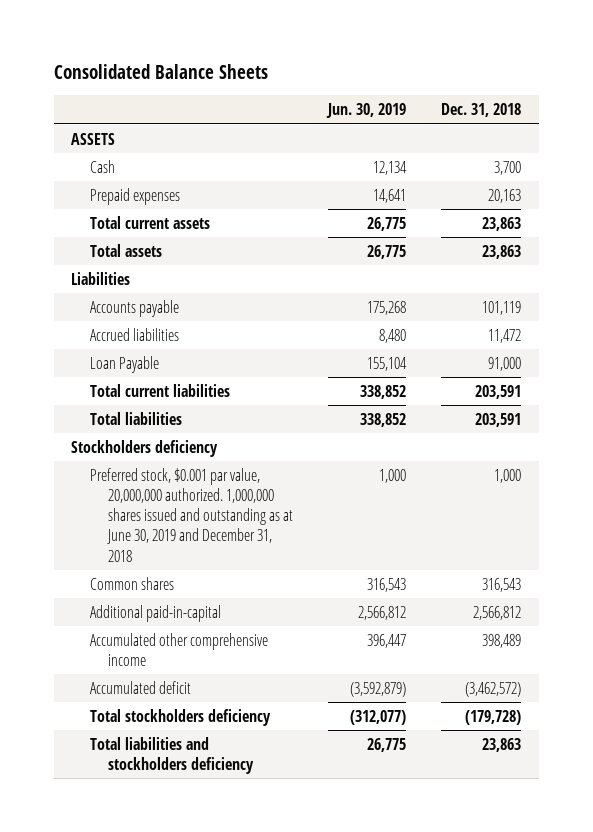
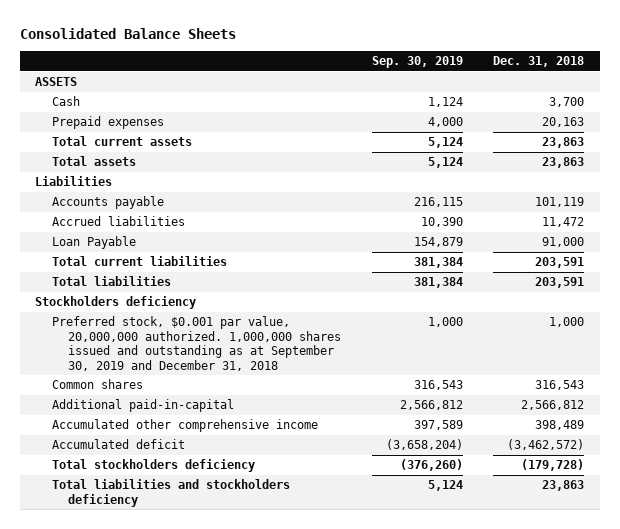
- | Jun. 30, 2019 | Dec. 31, 2018
+ | Sep. 30, 2019 | Dec. 31, 2018
- Preferred stock, $0.001 par value, 20,000,000 authorized. 1,000,000 shares issued and outstanding as at June 30, 2019 and December 31, 2018 | 1,000 | 1,000
+ Preferred stock, $0.001 par value, 20,000,000 authorized. 1,000,000 shares issued and outstanding as at September 30, 2019 and December 31, 2018 | 1,000 | 1,000

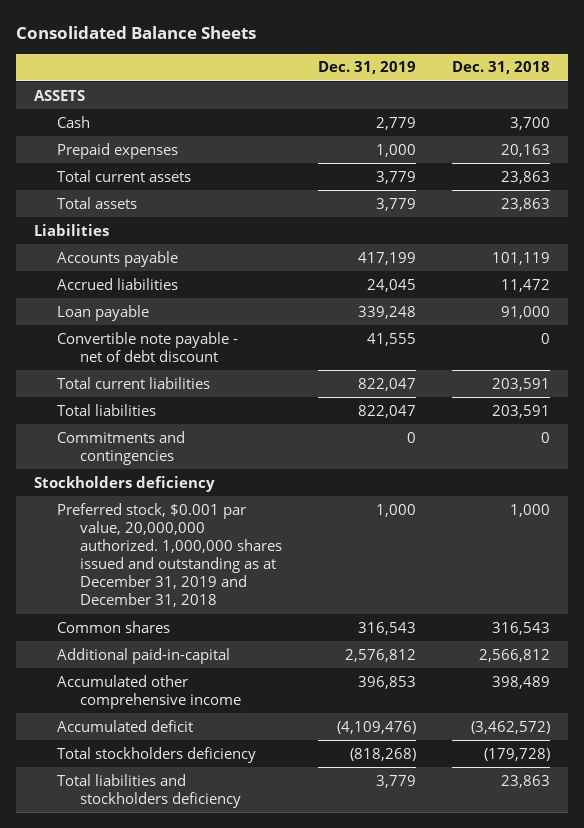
- | Sep. 30, 2019 | Dec. 31, 2018
+ | Dec. 31, 2019 | Dec. 31, 2018
- Loan Payable | 154,879 | 91,000
+ Loan payable | 339,248 | 91,000
+ Convertible note payable - net of debt discount | 41,555 | 0
+ Commitments and contingencies | 0 | 0
- Preferred stock, $0.001 par value, 20,000,000 authorized. 1,000,000 shares issued and outstanding as at September 30, 2019 and December 31, 2018 | 1,000 | 1,000
+ Preferred stock, $0.001 par value, 20,000,000 authorized. 1,000,000 shares issued and outstanding as at December 31, 2019 and December 31, 2018 | 1,000 | 1,000

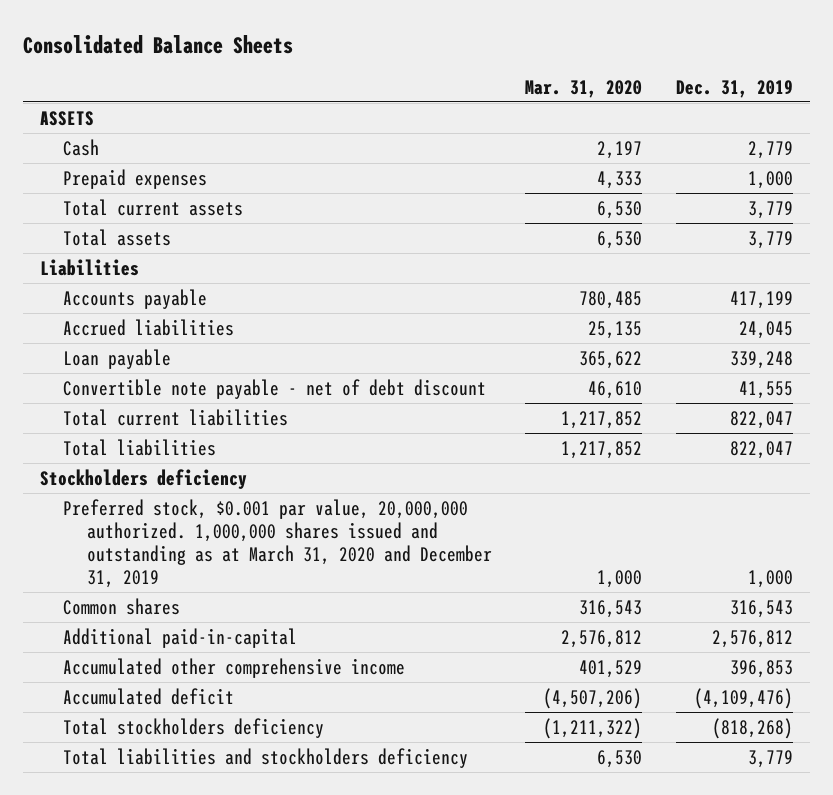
- | Dec. 31, 2019 | Dec. 31, 2018
+ | Mar. 31, 2020 | Dec. 31, 2019
- Commitments and contingencies | 0 | 0
- Preferred stock, $0.001 par value, 20,000,000 authorized. 1,000,000 shares issued and outstanding as at December 31, 2019 and December 31, 2018 | 1,000 | 1,000
+ Preferred stock, $0.001 par value, 20,000,000 authorized. 1,000,000 shares issued and outstanding as at March 31, 2020 and December 31, 2019 | 1,000 | 1,000

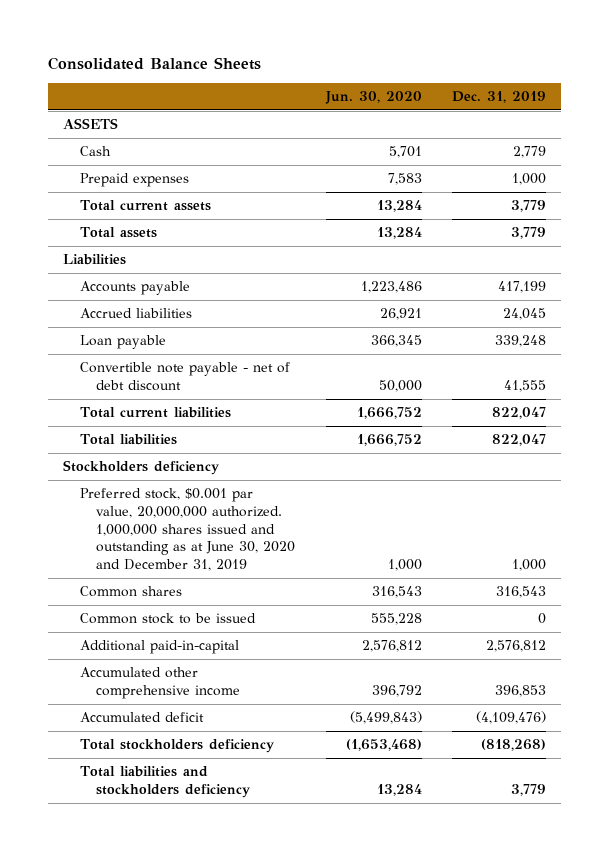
- | Mar. 31, 2020 | Dec. 31, 2019
+ | Jun. 30, 2020 | Dec. 31, 2019
- Preferred stock, $0.001 par value, 20,000,000 authorized. 1,000,000 shares issued and outstanding as at March 31, 2020 and December 31, 2019 | 1,000 | 1,000
+ Preferred stock, $0.001 par value, 20,000,000 authorized. 1,000,000 shares issued and outstanding as at June 30, 2020 and December 31, 2019 | 1,000 | 1,000
+ Common stock to be issued | 555,228 | 0

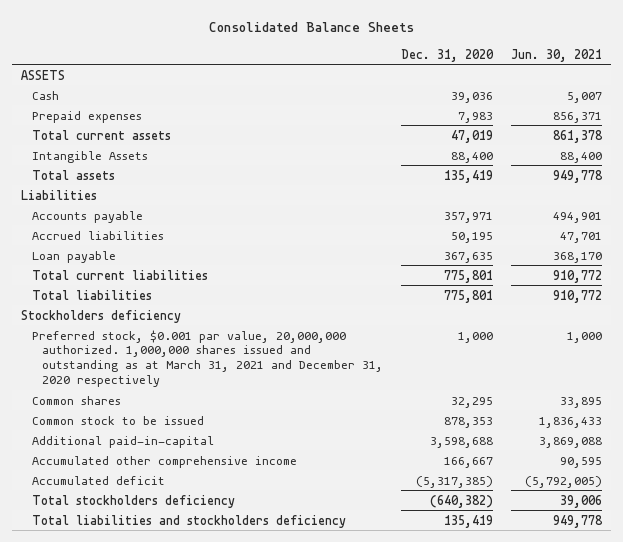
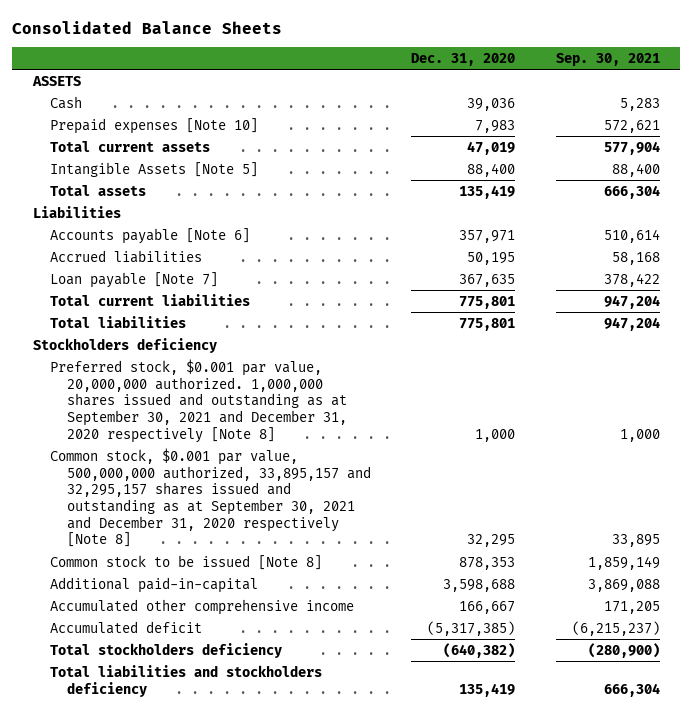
- | Dec. 31, 2020 | Jun. 30, 2021
+ | Dec. 31, 2020 | Sep. 30, 2021
- Prepaid expenses | 7,983 | 856,371
+ Prepaid expenses [Note 10] | 7,983 | 572,621
- Intangible Assets | 88,400 | 88,400
+ Intangible Assets [Note 5] | 88,400 | 88,400
- Accounts payable | 357,971 | 494,901
+ Accounts payable [Note 6] | 357,971 | 510,614
- Loan payable | 367,635 | 368,170
+ Loan payable [Note 7] | 367,635 | 378,422
- Preferred stock, $0.001 par value, 20,000,000 authorized. 1,000,000 shares issued and outstanding as at March 31, 2021 and December 31, 2020 respectively | 1,000 | 1,000
- Common shares | 32,295 | 33,895
- Common stock to be issued | 878,353 | 1,836,433
+ Preferred stock, $0.001 par value, 20,000,000 authorized. 1,000,000 shares issued and outstanding as at September 30, 2021 and December 31, 2020 respectively [Note 8] | 1,000 | 1,000
+ Common stock, $0.001 par value, 500,000,000 authorized, 33,895,157 and 32,295,157 shares issued and outstanding as at September 30, 2021 and December 31, 2020 respectively [Note 8] | 32,295 | 33,895
+ Common stock to be issued [Note 8] | 878,353 | 1,859,149

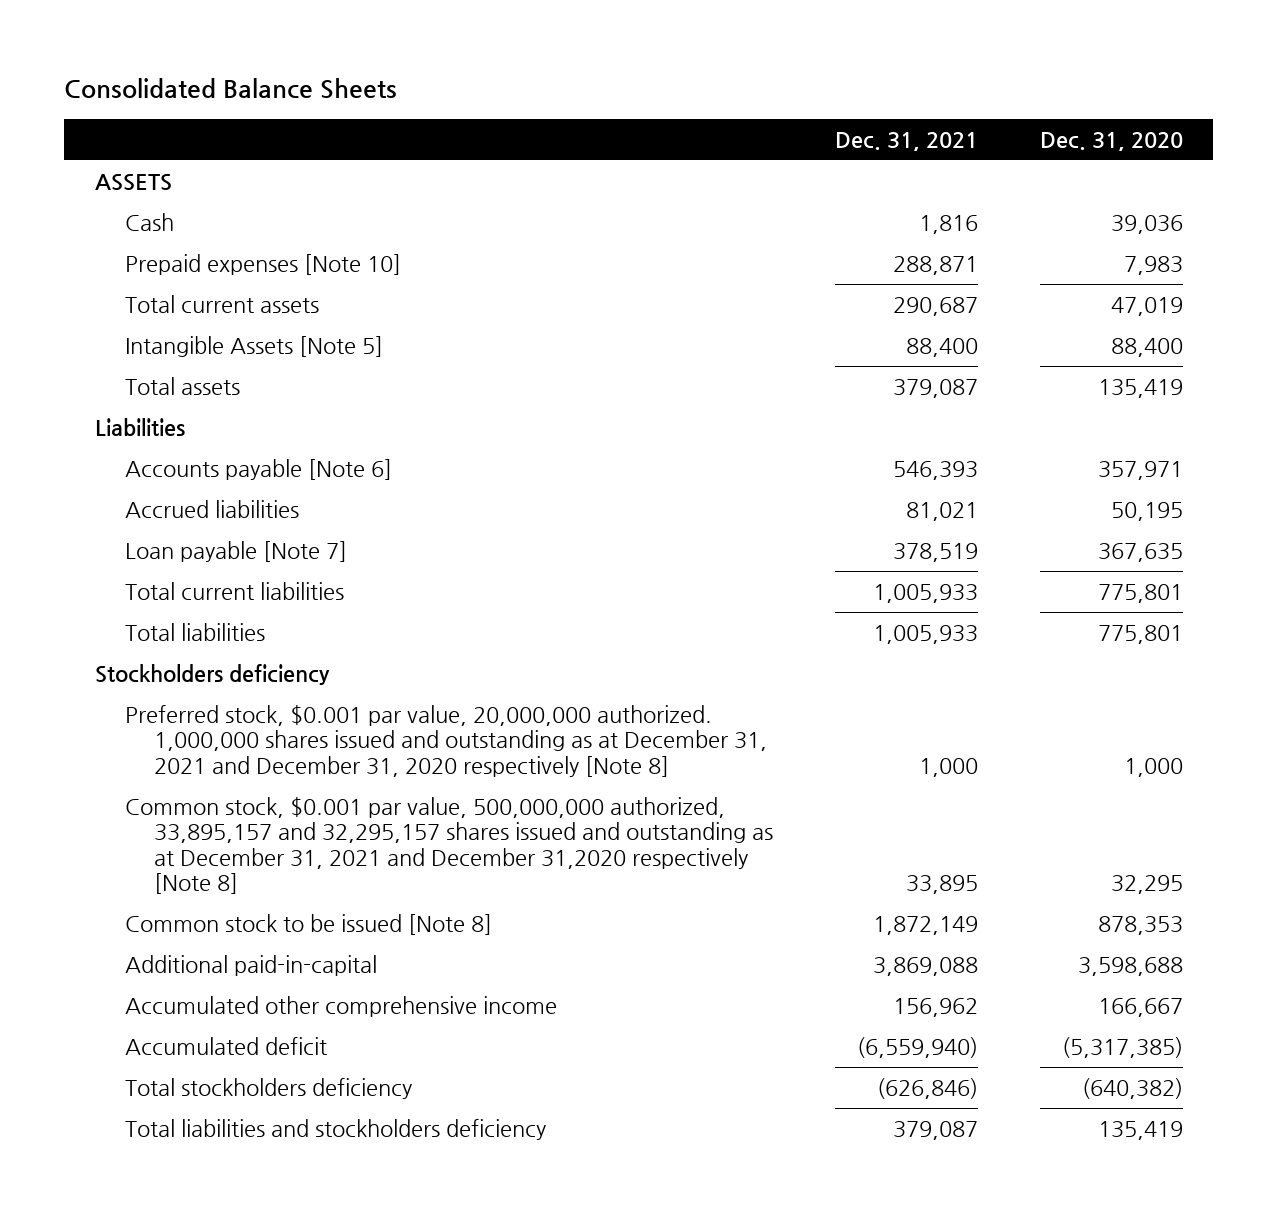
- | Dec. 31, 2020 | Sep. 30, 2021
+ | Dec. 31, 2021 | Dec. 31, 2020
- Preferred stock, $0.001 par value, 20,000,000 authorized. 1,000,000 shares issued and outstanding as at September 30, 2021 and December 31, 2020 respectively [Note 8] | 1,000 | 1,000
- Common stock, $0.001 par value, 500,000,000 authorized, 33,895,157 and 32,295,157 shares issued and outstanding as at September 30, 2021 and December 31, 2020 respectively [Note 8] | 32,295 | 33,895
+ Preferred stock, $0.001 par value, 20,000,000 authorized. 1,000,000 shares issued and outstanding as at December 31, 2021 and December 31, 2020 respectively [Note 8] | 1,000 | 1,000
+ Common stock, $0.001 par value, 500,000,000 authorized, 33,895,157 and 32,295,157 shares issued and outstanding as at December 31, 2021 and December 31,2020 respectively [Note 8] | 33,895 | 32,295

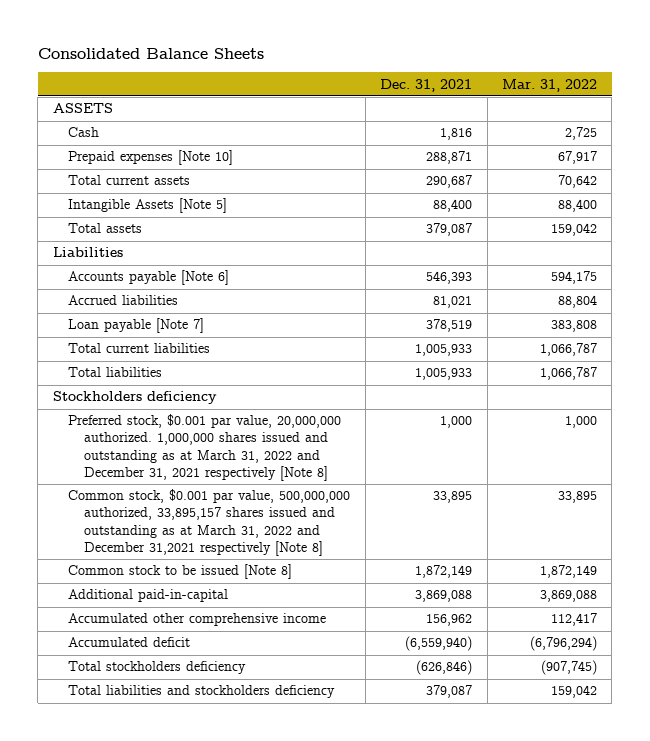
- | Dec. 31, 2021 | Dec. 31, 2020
+ | Dec. 31, 2021 | Mar. 31, 2022
- Preferred stock, $0.001 par value, 20,000,000 authorized. 1,000,000 shares issued and outstanding as at December 31, 2021 and December 31, 2020 respectively [Note 8] | 1,000 | 1,000
- Common stock, $0.001 par value, 500,000,000 authorized, 33,895,157 and 32,295,157 shares issued and outstanding as at December 31, 2021 and December 31,2020 respectively [Note 8] | 33,895 | 32,295
+ Preferred stock, $0.001 par value, 20,000,000 authorized. 1,000,000 shares issued and outstanding as at March 31, 2022 and December 31, 2021 respectively [Note 8] | 1,000 | 1,000
+ Common stock, $0.001 par value, 500,000,000 authorized, 33,895,157 shares issued and outstanding as at March 31, 2022 and December 31,2021 respectively [Note 8] | 33,895 | 33,895

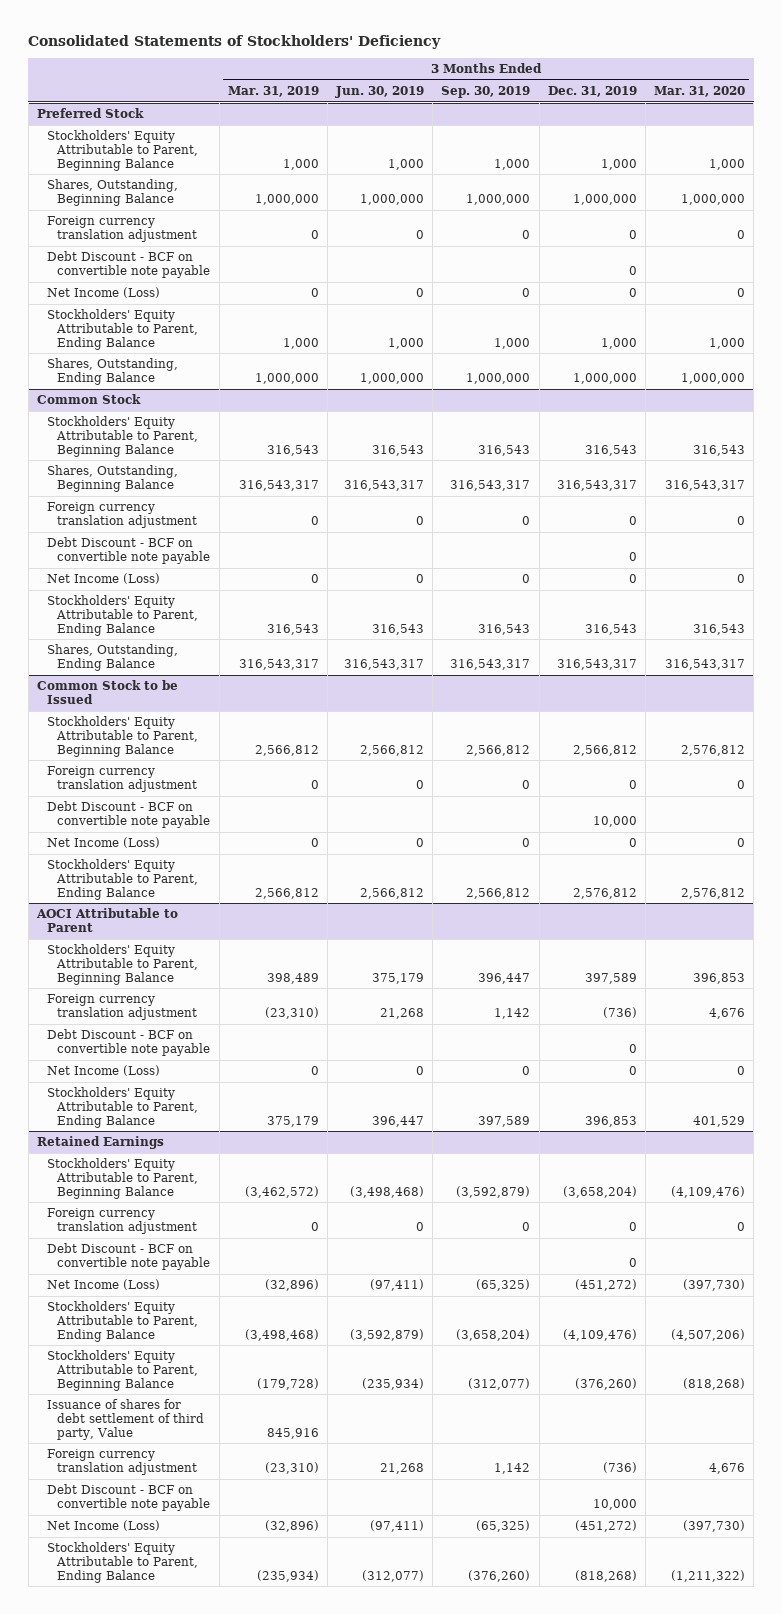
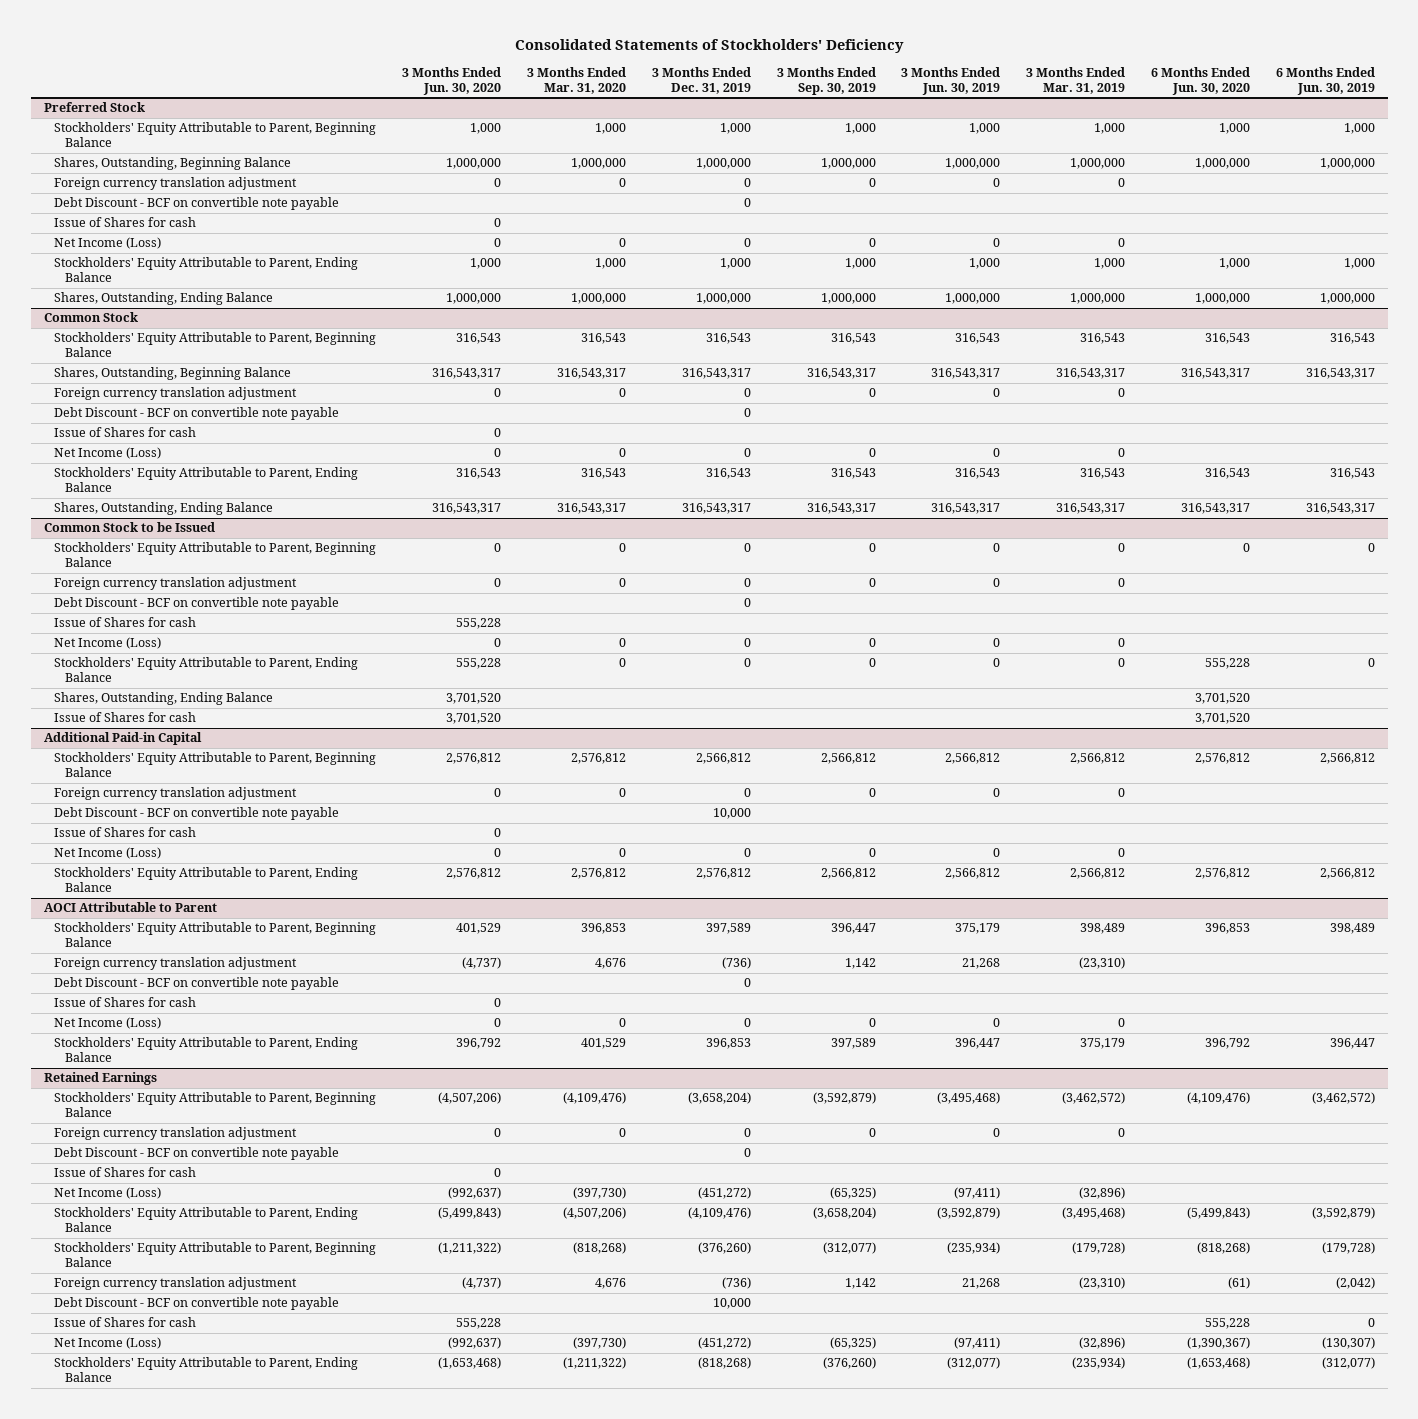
- | 3 Months Ended Mar. 31, 2019 | 3 Months Ended Jun. 30, 2019 | 3 Months Ended Sep. 30, 2019 | 3 Months Ended Dec. 31, 2019 | 3 Months Ended Mar. 31, 2020
+ | 3 Months Ended Jun. 30, 2020 | 3 Months Ended Mar. 31, 2020 | 3 Months Ended Dec. 31, 2019 | 3 Months Ended Sep. 30, 2019 | 3 Months Ended Jun. 30, 2019 | 3 Months Ended Mar. 31, 2019 | 6 Months Ended Jun. 30, 2020 | 6 Months Ended Jun. 30, 2019
@ Preferred Stock
+ Issue of Shares for cash | 0 | | | | | | |
@ Common Stock
+ Issue of Shares for cash | 0 | | | | | | |
@ Common Stock to be Issued
+ Stockholders' Equity Attributable to Parent, Beginning Balance | 0 | 0 | 0 | 0 | 0 | 0 | 0 | 0
+ Foreign currency translation adjustment | 0 | 0 | 0 | 0 | 0 | 0 | |
+ Debt Discount - BCF on convertible note payable | | | 0 | | | | |
+ Issue of Shares for cash | 555,228 | | | | | | |
+ Net Income (Loss) | 0 | 0 | 0 | 0 | 0 | 0 | |
+ Stockholders' Equity Attributable to Parent, Ending Balance | 555,228 | 0 | 0 | 0 | 0 | 0 | 555,228 | 0
+ Shares, Outstanding, Ending Balance | 3,701,520 | | | | | | 3,701,520 |
+ Issue of Shares for cash | 3,701,520 | | | | | | 3,701,520 |
+ Additional Paid-in Capital
+ Issue of Shares for cash | 0 | | | | | | |
@ AOCI Attributable to Parent
+ Issue of Shares for cash | 0 | | | | | | |
@ Retained Earnings
- Stockholders' Equity Attributable to Parent, Beginning Balance | (3,462,572) | (3,498,468) | (3,592,879) | (3,658,204) | (4,109,476)
+ Stockholders' Equity Attributable to Parent, Beginning Balance | (4,507,206) | (4,109,476) | (3,658,204) | (3,592,879) | (3,495,468) | (3,462,572) | (4,109,476) | (3,462,572)
+ Issue of Shares for cash | 0 | | | | | | |
- Stockholders' Equity Attributable to Parent, Ending Balance | (3,498,468) | (3,592,879) | (3,658,204) | (4,109,476) | (4,507,206)
+ Stockholders' Equity Attributable to Parent, Ending Balance | (5,499,843) | (4,507,206) | (4,109,476) | (3,658,204) | (3,592,879) | (3,495,468) | (5,499,843) | (3,592,879)
- Issuance of shares for debt settlement of third party, Value | 845,916 | | | |
+ Issue of Shares for cash | 555,228 | | | | | | 555,228 | 0

